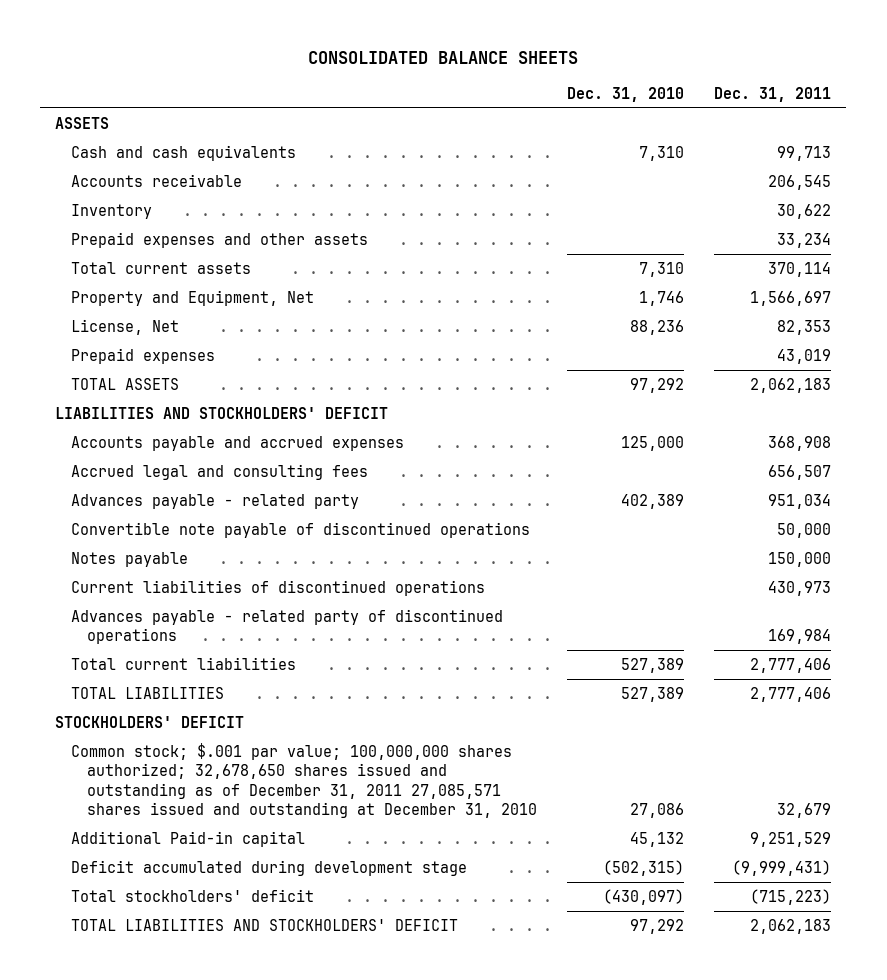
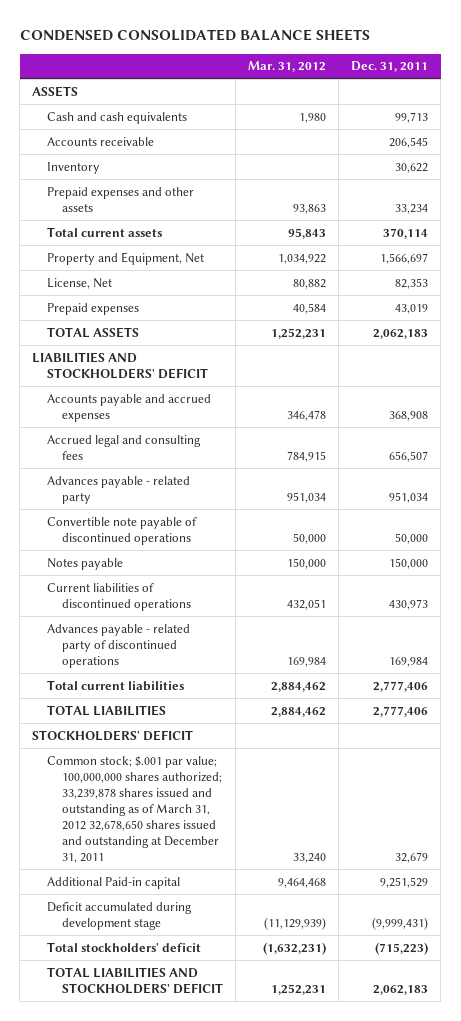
- CONSOLIDATED BALANCE SHEETS
+ CONDENSED CONSOLIDATED BALANCE SHEETS
- | Dec. 31, 2010 | Dec. 31, 2011
+ | Mar. 31, 2012 | Dec. 31, 2011
- Common stock; $.001 par value; 100,000,000 shares authorized; 32,678,650 shares issued and outstanding as of December 31, 2011 27,085,571 shares issued and outstanding at December 31, 2010 | 27,086 | 32,679
+ Common stock; $.001 par value; 100,000,000 shares authorized; 33,239,878 shares issued and outstanding as of March 31, 2012 32,678,650 shares issued and outstanding at December 31, 2011 | 33,240 | 32,679

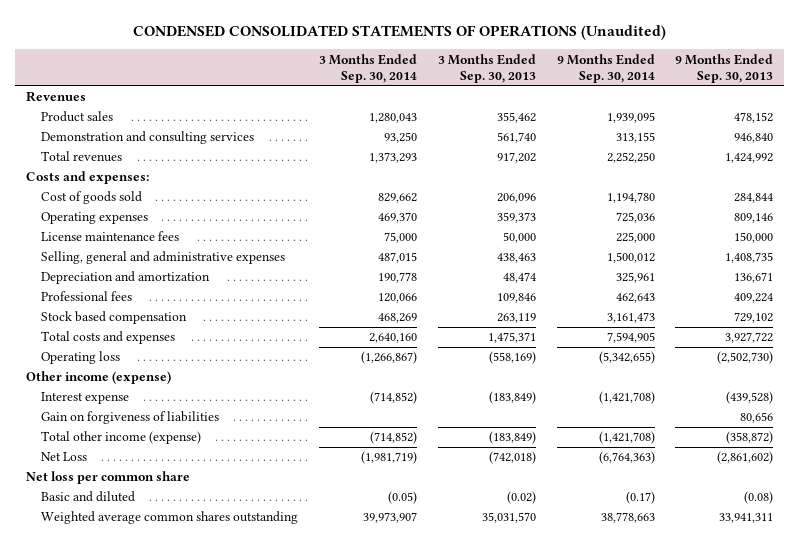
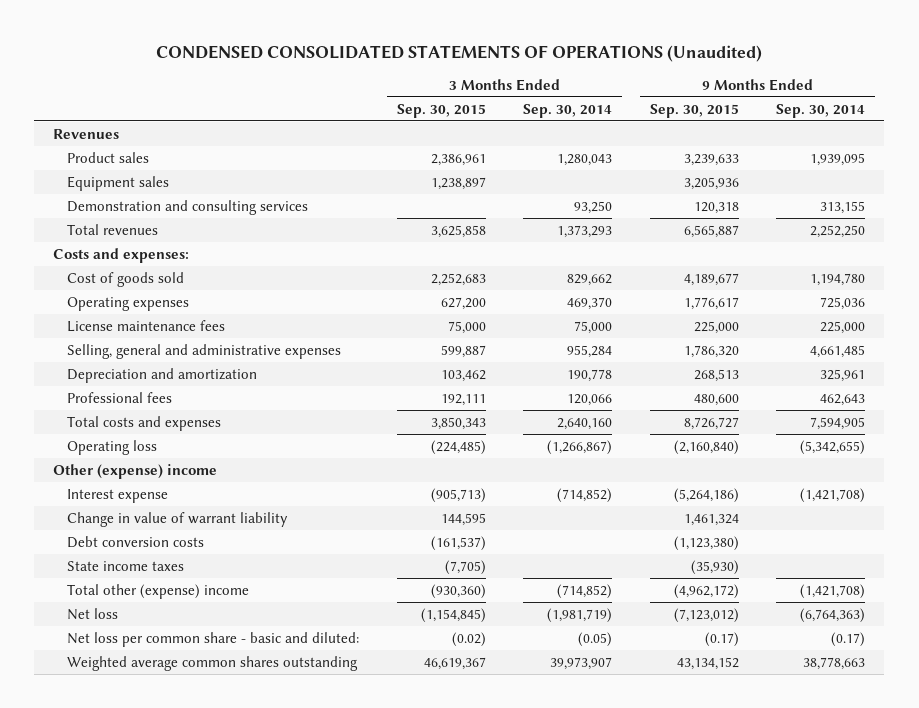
- | 3 Months Ended Sep. 30, 2014 | 3 Months Ended Sep. 30, 2013 | 9 Months Ended Sep. 30, 2014 | 9 Months Ended Sep. 30, 2013
+ | 3 Months Ended Sep. 30, 2015 | 3 Months Ended Sep. 30, 2014 | 9 Months Ended Sep. 30, 2015 | 9 Months Ended Sep. 30, 2014
+ Equipment sales | 1,238,897 | | 3,205,936 |
- Selling, general and administrative expenses | 487,015 | 438,463 | 1,500,012 | 1,408,735
+ Selling, general and administrative expenses | 599,887 | 955,284 | 1,786,320 | 4,661,485
- Stock based compensation | 468,269 | 263,119 | 3,161,473 | 729,102
- Other income (expense)
+ Other (expense) income
- Gain on forgiveness of liabilities | | | | 80,656
- Total other income (expense) | (714,852) | (183,849) | (1,421,708) | (358,872)
- Net Loss | (1,981,719) | (742,018) | (6,764,363) | (2,861,602)
- Net loss per common share
- Basic and diluted | (0.05) | (0.02) | (0.17) | (0.08)
+ Change in value of warrant liability | 144,595 | | 1,461,324 |
+ Debt conversion costs | (161,537) | | (1,123,380) |
+ State income taxes | (7,705) | | (35,930) |
+ Total other (expense) income | (930,360) | (714,852) | (4,962,172) | (1,421,708)
+ Net loss | (1,154,845) | (1,981,719) | (7,123,012) | (6,764,363)
+ Net loss per common share - basic and diluted: | (0.02) | (0.05) | (0.17) | (0.17)

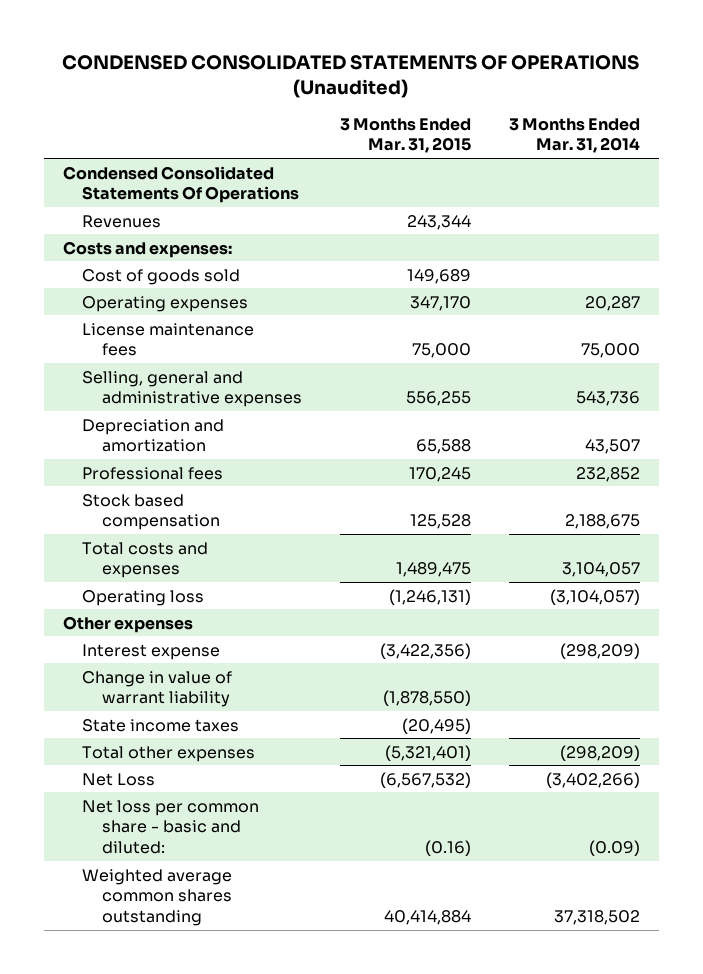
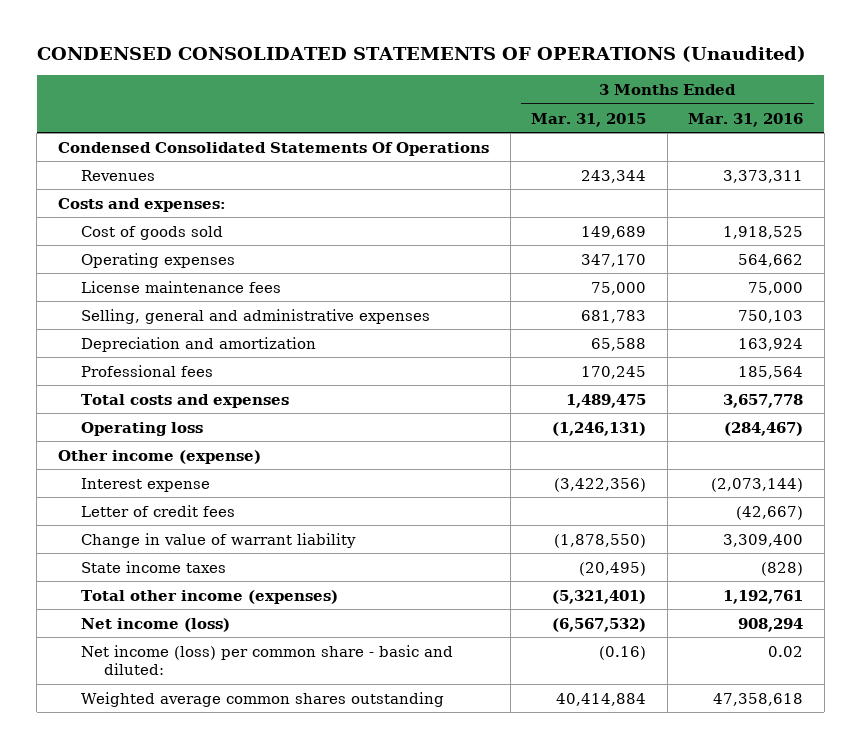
- | 3 Months Ended Mar. 31, 2015 | 3 Months Ended Mar. 31, 2014
+ | 3 Months Ended Mar. 31, 2015 | 3 Months Ended Mar. 31, 2016
- Selling, general and administrative expenses | 556,255 | 543,736
+ Selling, general and administrative expenses | 681,783 | 750,103
- Stock based compensation | 125,528 | 2,188,675
- Other expenses
+ Other income (expense)
+ Letter of credit fees | | (42,667)
- Total other expenses | (5,321,401) | (298,209)
- Net Loss | (6,567,532) | (3,402,266)
- Net loss per common share - basic and diluted: | (0.16) | (0.09)
+ Total other income (expenses) | (5,321,401) | 1,192,761
+ Net income (loss) | (6,567,532) | 908,294
+ Net income (loss) per common share - basic and diluted: | (0.16) | 0.02

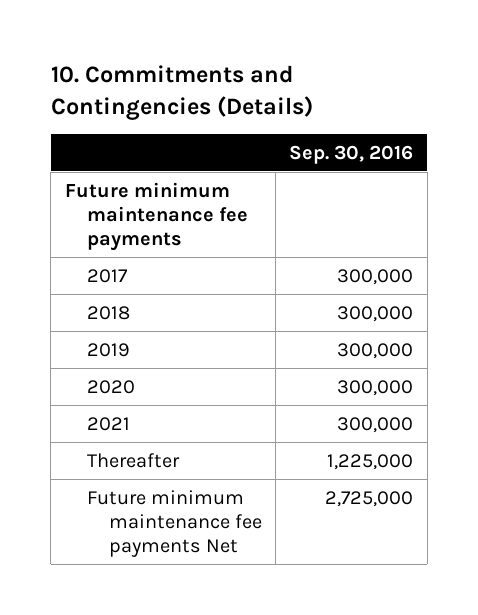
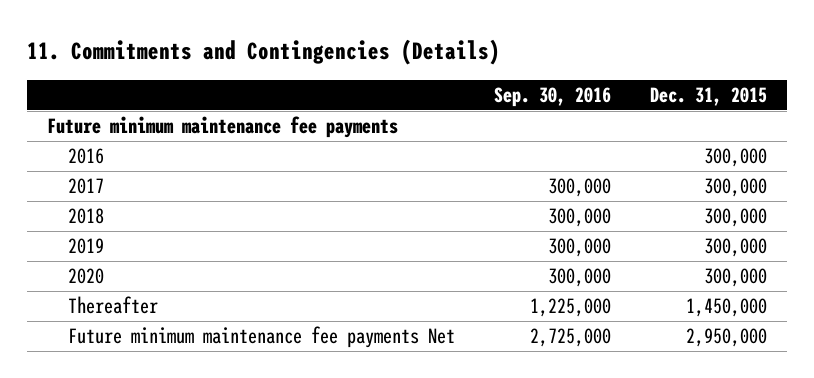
- 10. Commitments and Contingencies (Details)
+ 11. Commitments and Contingencies (Details)
- | Sep. 30, 2016
+ | Sep. 30, 2016 | Dec. 31, 2015
+ 2016 | | 300,000
- 2021 | 300,000

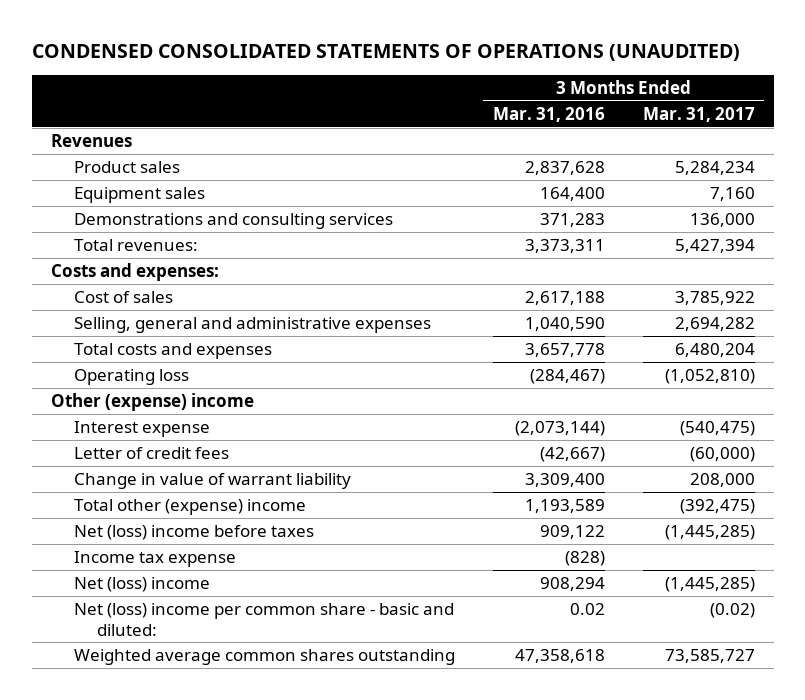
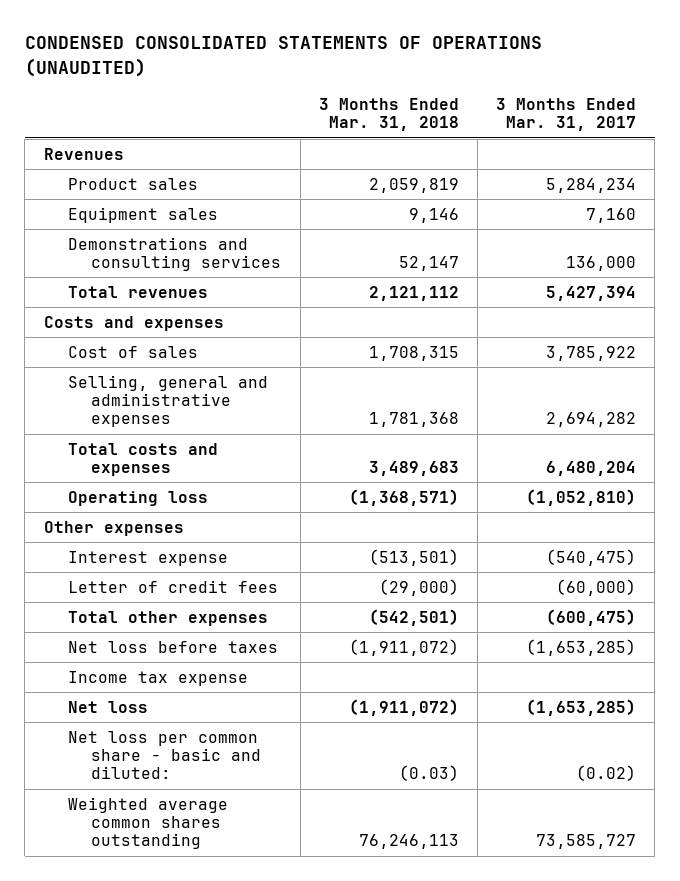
- | 3 Months Ended Mar. 31, 2016 | 3 Months Ended Mar. 31, 2017
+ | 3 Months Ended Mar. 31, 2018 | 3 Months Ended Mar. 31, 2017
- Total revenues: | 3,373,311 | 5,427,394
- Costs and expenses:
+ Total revenues | 2,121,112 | 5,427,394
+ Costs and expenses
- Other (expense) income
+ Other expenses
- Change in value of warrant liability | 3,309,400 | 208,000
- Total other (expense) income | 1,193,589 | (392,475)
- Net (loss) income before taxes | 909,122 | (1,445,285)
+ Total other expenses | (542,501) | (600,475)
+ Net loss before taxes | (1,911,072) | (1,653,285)
- Net (loss) income | 908,294 | (1,445,285)
- Net (loss) income per common share - basic and diluted: | 0.02 | (0.02)
+ Net loss | (1,911,072) | (1,653,285)
+ Net loss per common share - basic and diluted: | (0.03) | (0.02)

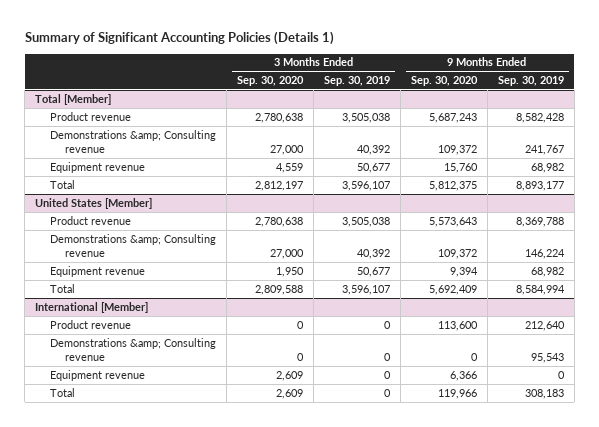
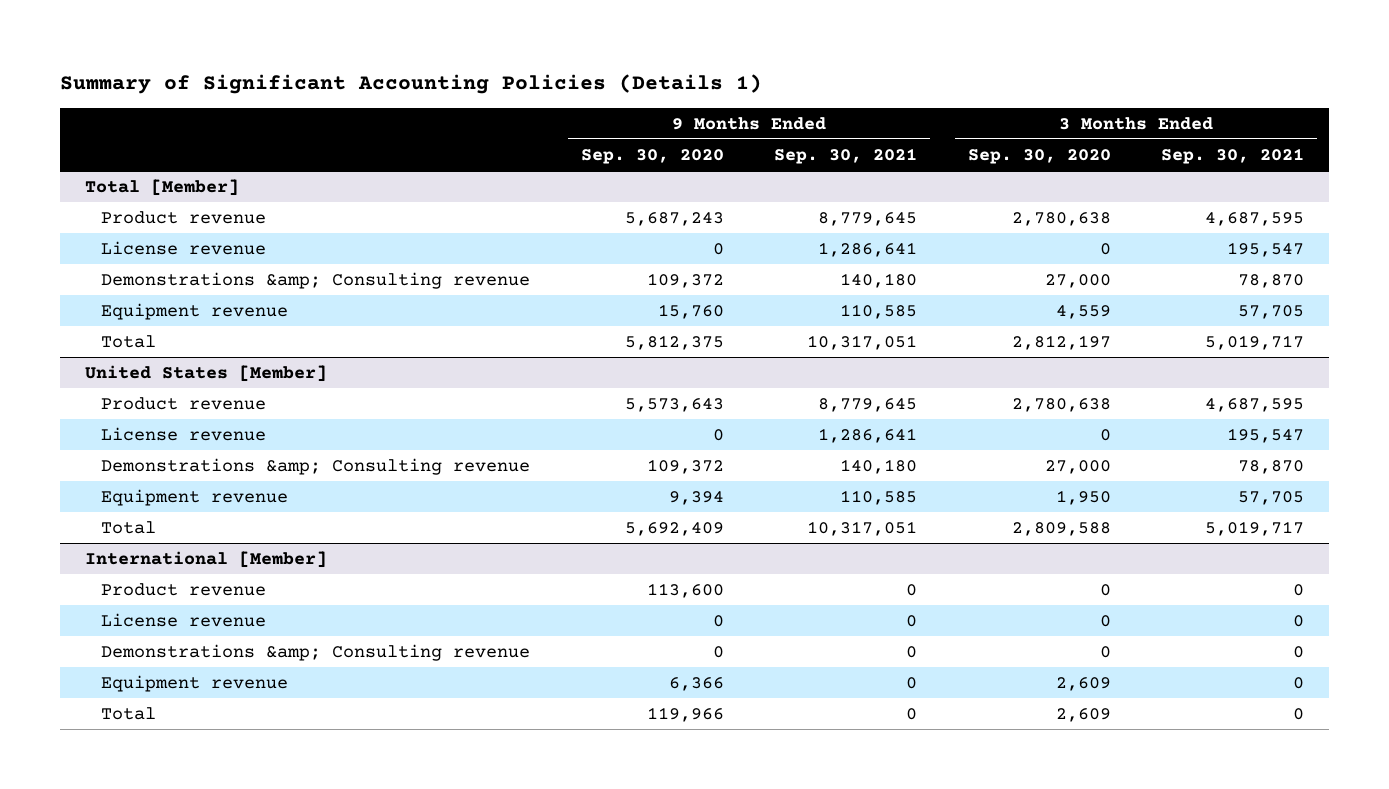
- | 3 Months Ended Sep. 30, 2020 | 3 Months Ended Sep. 30, 2019 | 9 Months Ended Sep. 30, 2020 | 9 Months Ended Sep. 30, 2019
+ | 9 Months Ended Sep. 30, 2020 | 9 Months Ended Sep. 30, 2021 | 3 Months Ended Sep. 30, 2020 | 3 Months Ended Sep. 30, 2021
@ Total [Member]
+ License revenue | 0 | 1,286,641 | 0 | 195,547
@ United States [Member]
+ License revenue | 0 | 1,286,641 | 0 | 195,547
@ International [Member]
+ License revenue | 0 | 0 | 0 | 0

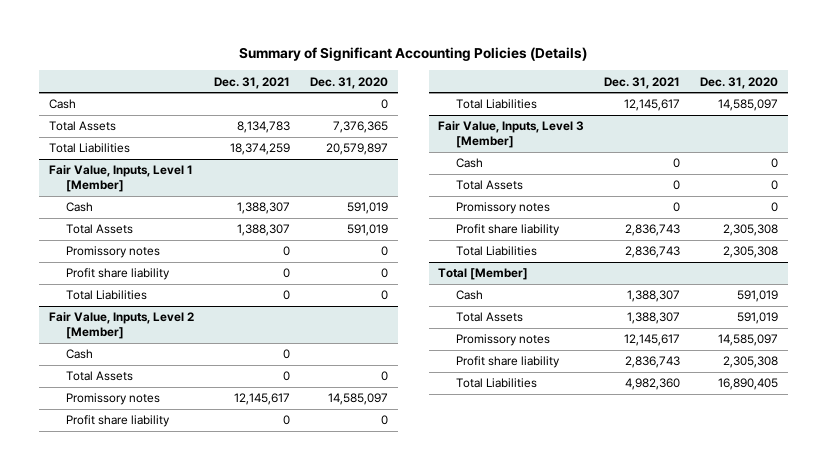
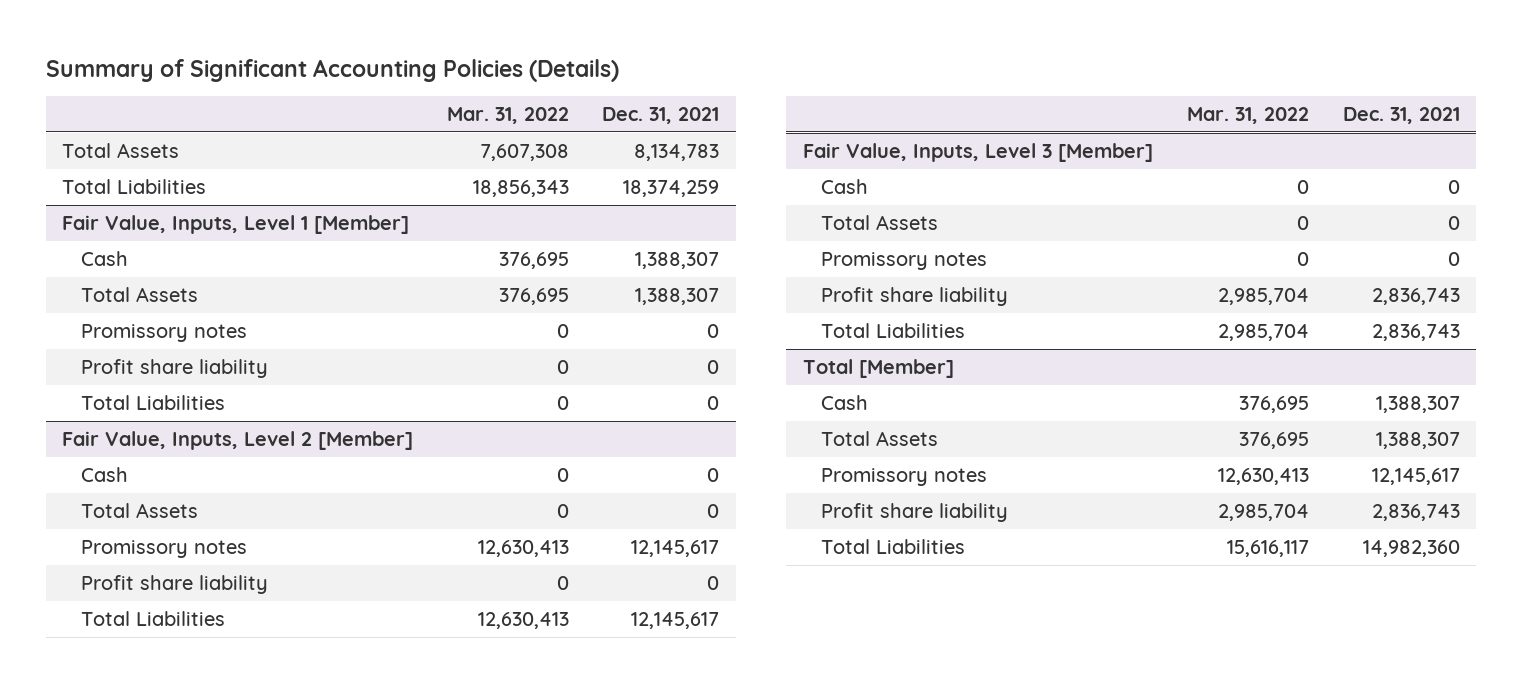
- | Dec. 31, 2021 | Dec. 31, 2020
+ | Mar. 31, 2022 | Dec. 31, 2021
- Cash | | 0
@ Total [Member]
- Total Liabilities | 4,982,360 | 16,890,405
+ Total Liabilities | 15,616,117 | 14,982,360

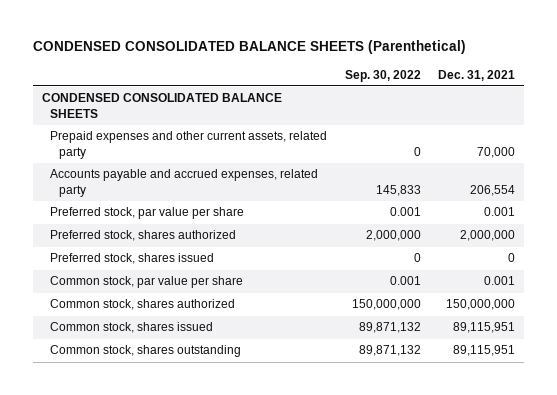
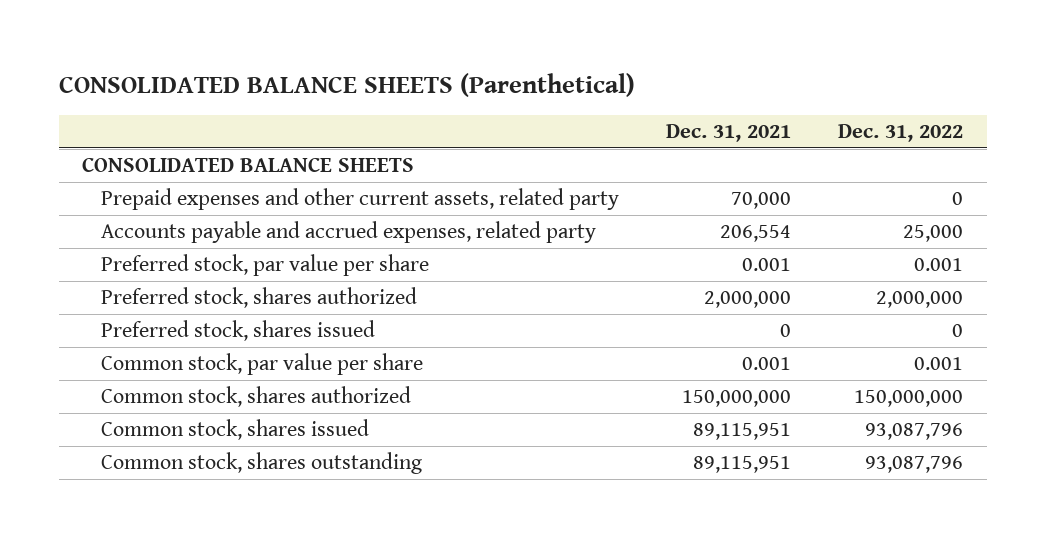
- CONDENSED CONSOLIDATED BALANCE SHEETS (Parenthetical)
+ CONSOLIDATED BALANCE SHEETS (Parenthetical)
- | Sep. 30, 2022 | Dec. 31, 2021
+ | Dec. 31, 2021 | Dec. 31, 2022
- CONDENSED CONSOLIDATED BALANCE SHEETS
+ CONSOLIDATED BALANCE SHEETS

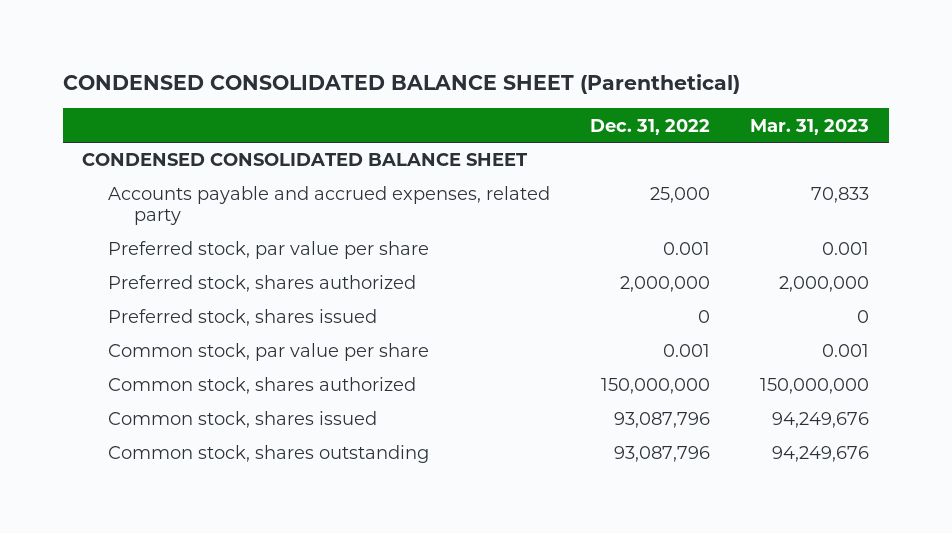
- CONSOLIDATED BALANCE SHEETS (Parenthetical)
+ CONDENSED CONSOLIDATED BALANCE SHEET (Parenthetical)
- | Dec. 31, 2021 | Dec. 31, 2022
+ | Dec. 31, 2022 | Mar. 31, 2023
- CONSOLIDATED BALANCE SHEETS
- Prepaid expenses and other current assets, related party | 70,000 | 0
+ CONDENSED CONSOLIDATED BALANCE SHEET

